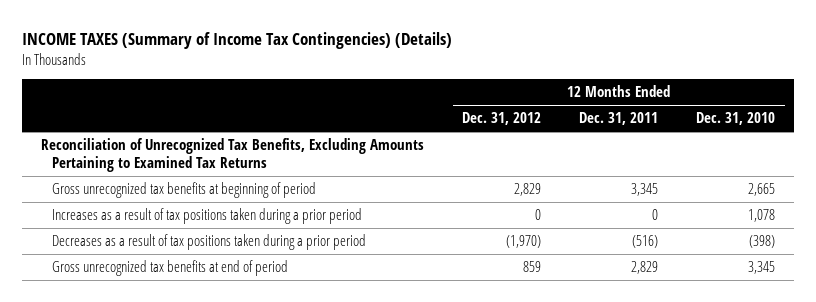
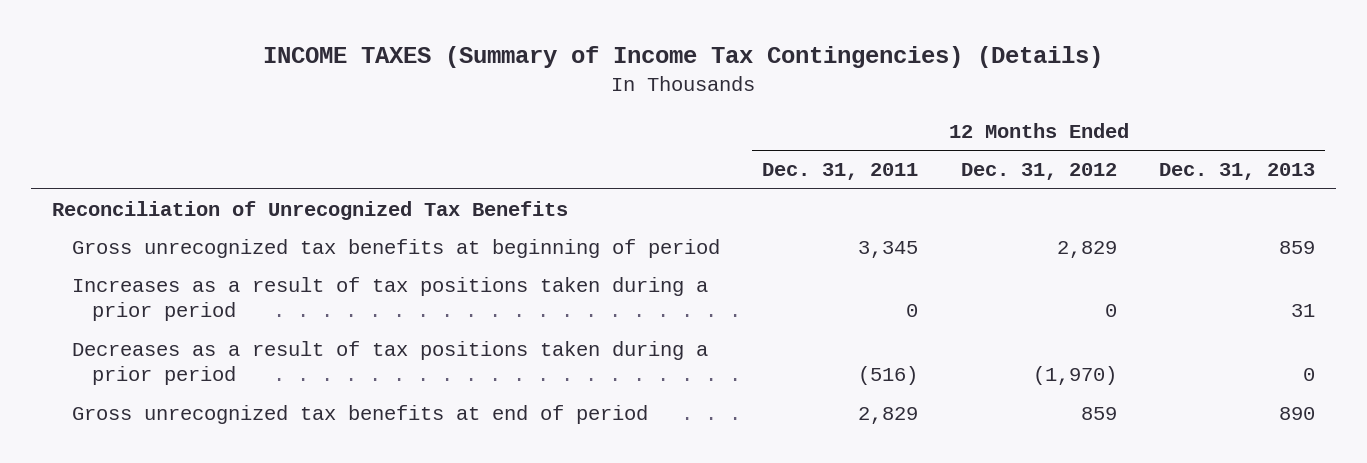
- | 12 Months Ended Dec. 31, 2012 | 12 Months Ended Dec. 31, 2011 | 12 Months Ended Dec. 31, 2010
+ | 12 Months Ended Dec. 31, 2011 | 12 Months Ended Dec. 31, 2012 | 12 Months Ended Dec. 31, 2013
- Reconciliation of Unrecognized Tax Benefits, Excluding Amounts Pertaining to Examined Tax Returns
+ Reconciliation of Unrecognized Tax Benefits

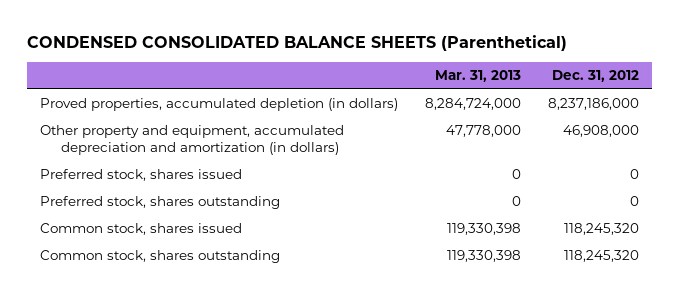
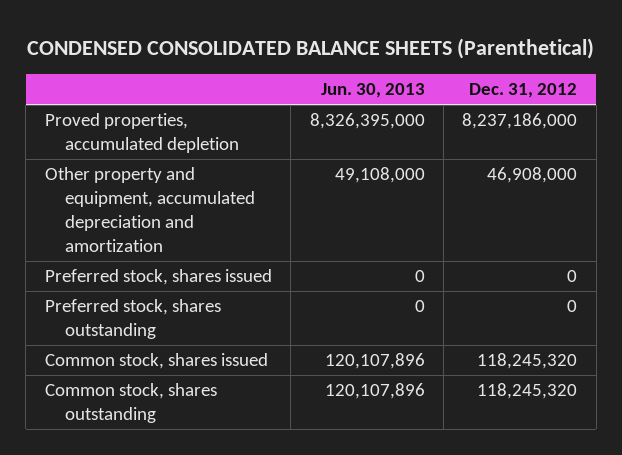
- | Mar. 31, 2013 | Dec. 31, 2012
+ | Jun. 30, 2013 | Dec. 31, 2012
- Proved properties, accumulated depletion (in dollars) | 8,284,724,000 | 8,237,186,000
- Other property and equipment, accumulated depreciation and amortization (in dollars) | 47,778,000 | 46,908,000
+ Proved properties, accumulated depletion | 8,326,395,000 | 8,237,186,000
+ Other property and equipment, accumulated depreciation and amortization | 49,108,000 | 46,908,000

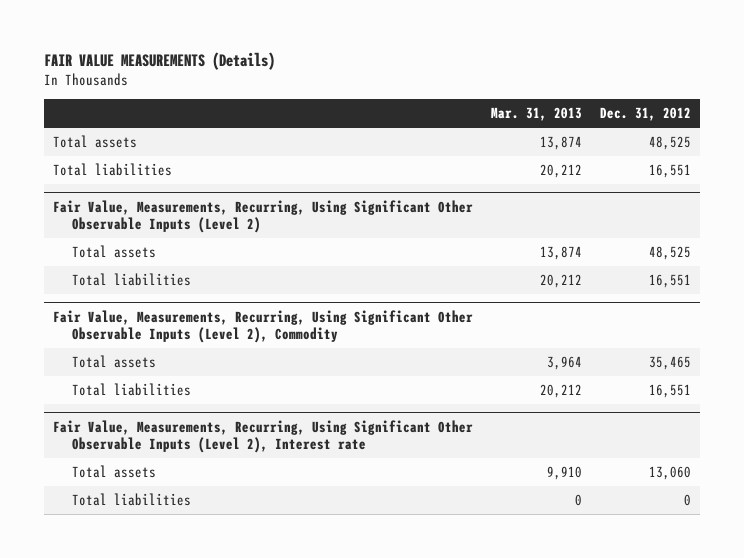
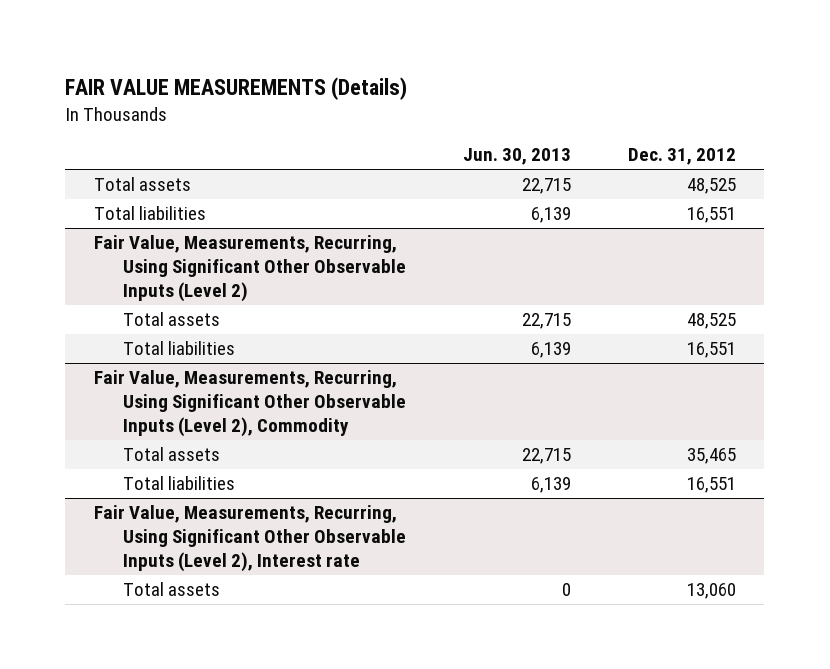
- | Mar. 31, 2013 | Dec. 31, 2012
+ | Jun. 30, 2013 | Dec. 31, 2012
@ Fair Value, Measurements, Recurring, Using Significant Other Observable Inputs (Level 2), Interest rate
- Total liabilities | 0 | 0

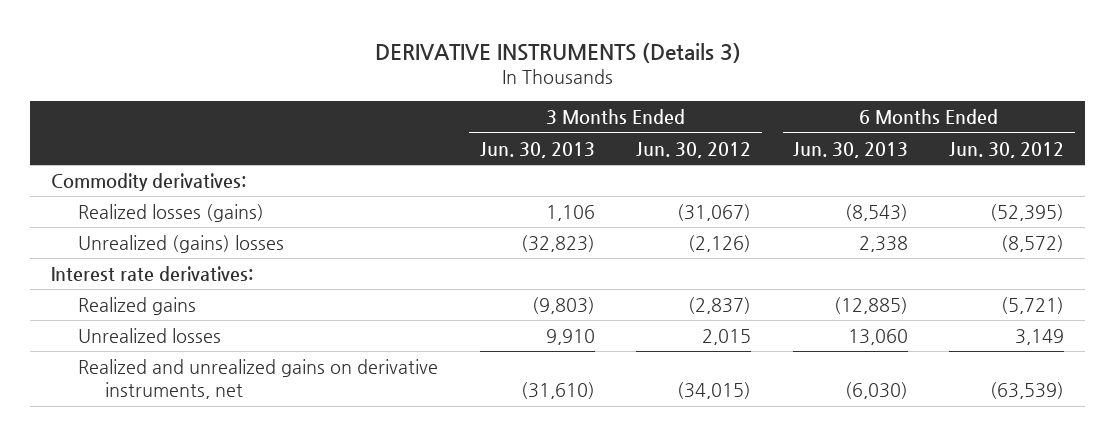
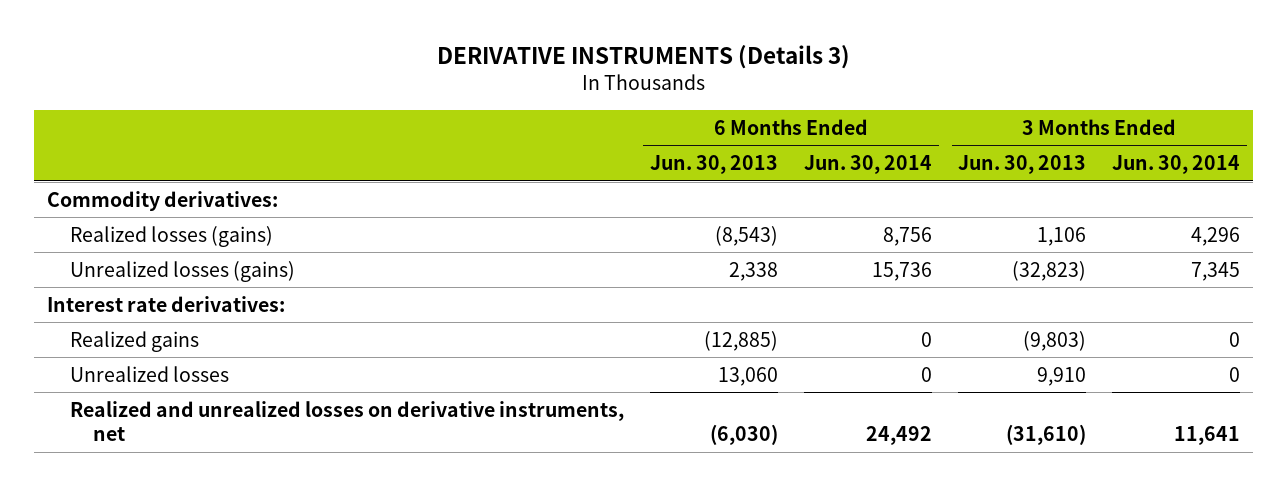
- | 3 Months Ended Jun. 30, 2013 | 3 Months Ended Jun. 30, 2012 | 6 Months Ended Jun. 30, 2013 | 6 Months Ended Jun. 30, 2012
+ | 6 Months Ended Jun. 30, 2013 | 6 Months Ended Jun. 30, 2014 | 3 Months Ended Jun. 30, 2013 | 3 Months Ended Jun. 30, 2014
- Unrealized (gains) losses | (32,823) | (2,126) | 2,338 | (8,572)
+ Unrealized losses (gains) | 2,338 | 15,736 | (32,823) | 7,345
- Realized and unrealized gains on derivative instruments, net | (31,610) | (34,015) | (6,030) | (63,539)
+ Realized and unrealized losses on derivative instruments, net | (6,030) | 24,492 | (31,610) | 11,641

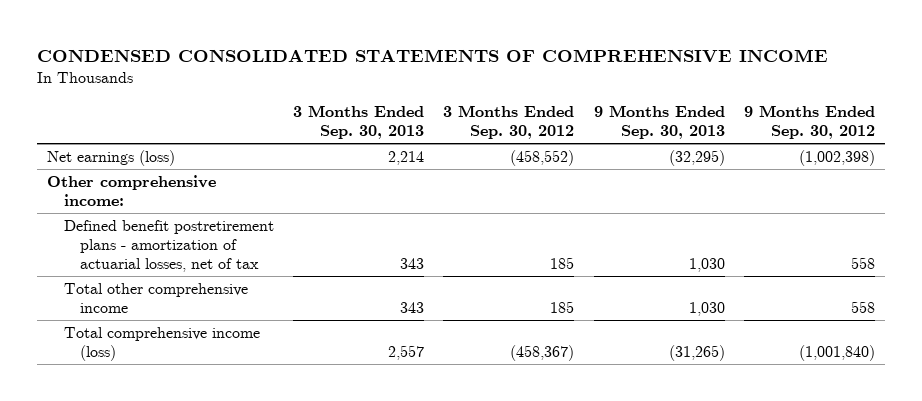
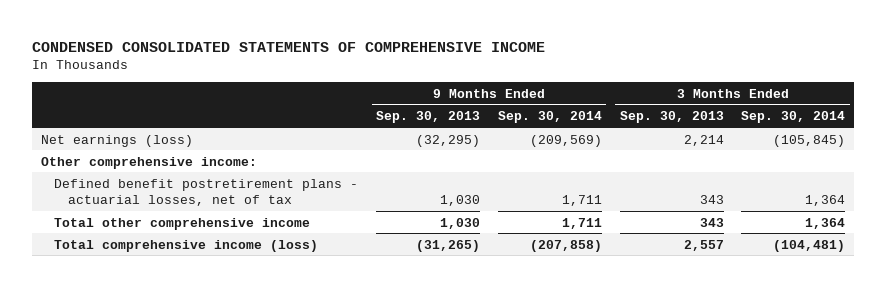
- | 3 Months Ended Sep. 30, 2013 | 3 Months Ended Sep. 30, 2012 | 9 Months Ended Sep. 30, 2013 | 9 Months Ended Sep. 30, 2012
+ | 9 Months Ended Sep. 30, 2013 | 9 Months Ended Sep. 30, 2014 | 3 Months Ended Sep. 30, 2013 | 3 Months Ended Sep. 30, 2014
- Defined benefit postretirement plans - amortization of actuarial losses, net of tax | 343 | 185 | 1,030 | 558
+ Defined benefit postretirement plans - actuarial losses, net of tax | 1,030 | 1,711 | 343 | 1,364

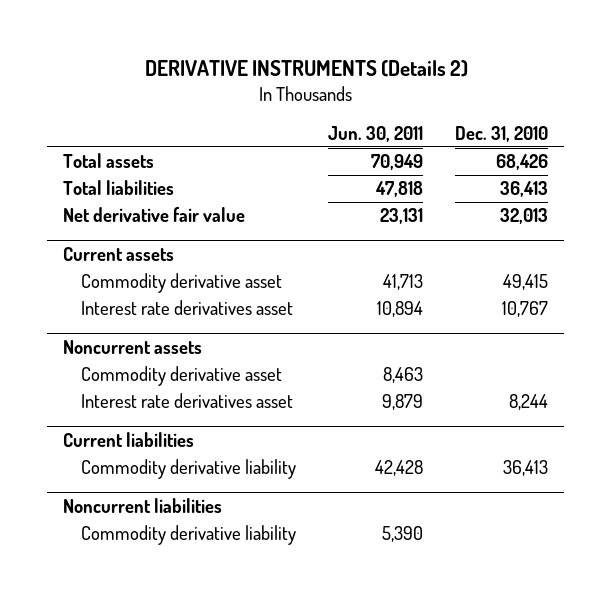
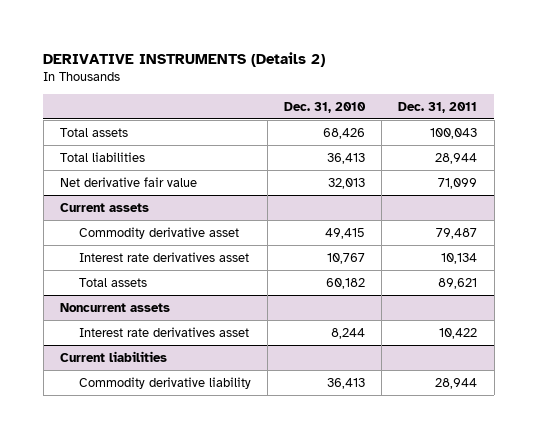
- | Jun. 30, 2011 | Dec. 31, 2010
+ | Dec. 31, 2010 | Dec. 31, 2011
@ Current assets
+ Total assets | 60,182 | 89,621
@ Noncurrent assets
- Commodity derivative asset | 8,463 |
- Noncurrent liabilities
- Commodity derivative liability | 5,390 |

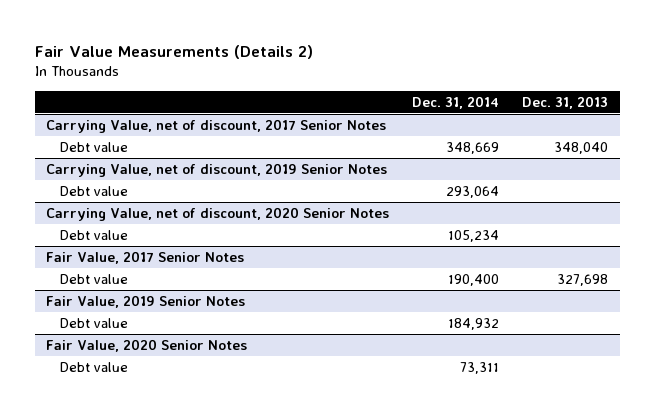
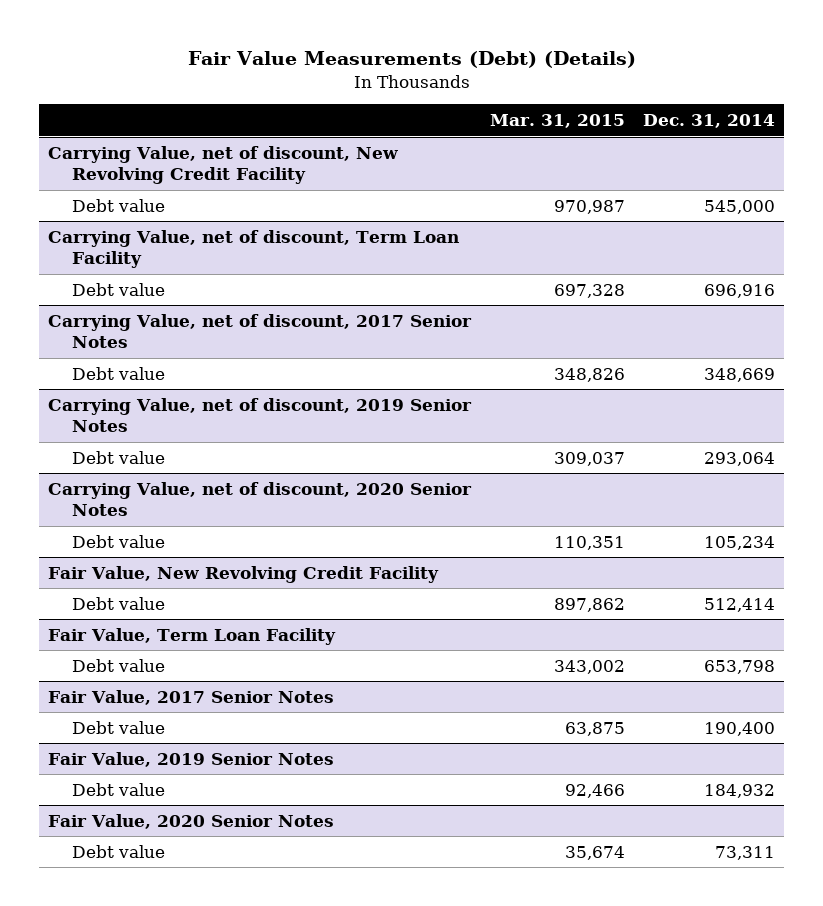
- Fair Value Measurements (Details 2)
+ Fair Value Measurements (Debt) (Details)
- | Dec. 31, 2014 | Dec. 31, 2013
+ | Mar. 31, 2015 | Dec. 31, 2014
+ Carrying Value, net of discount, New Revolving Credit Facility
+ Debt value | 970,987 | 545,000
+ Carrying Value, net of discount, Term Loan Facility
+ Debt value | 697,328 | 696,916
+ Fair Value, New Revolving Credit Facility
+ Debt value | 897,862 | 512,414
+ Fair Value, Term Loan Facility
+ Debt value | 343,002 | 653,798

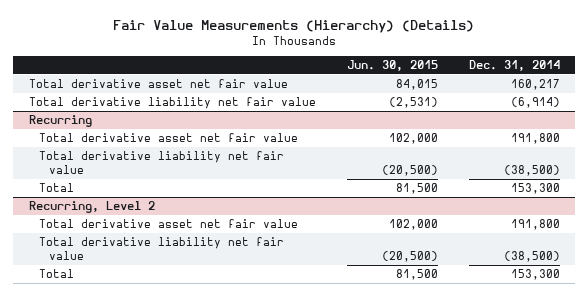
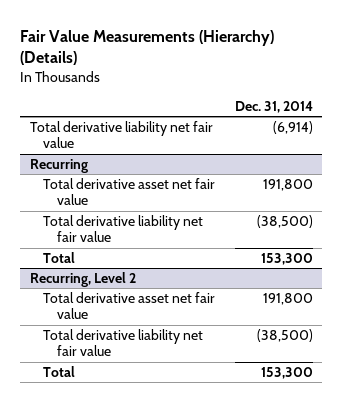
- | Jun. 30, 2015 | Dec. 31, 2014
+ | Dec. 31, 2014
- Total derivative asset net fair value | 84,015 | 160,217

